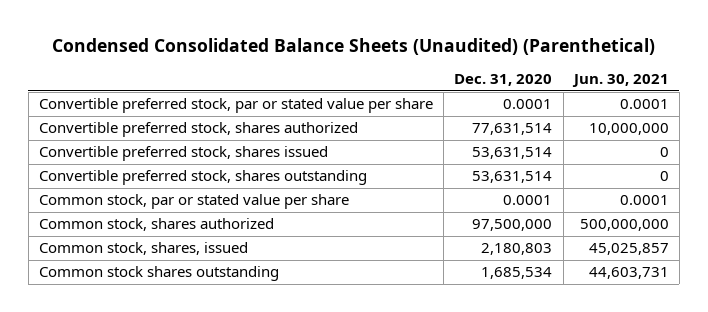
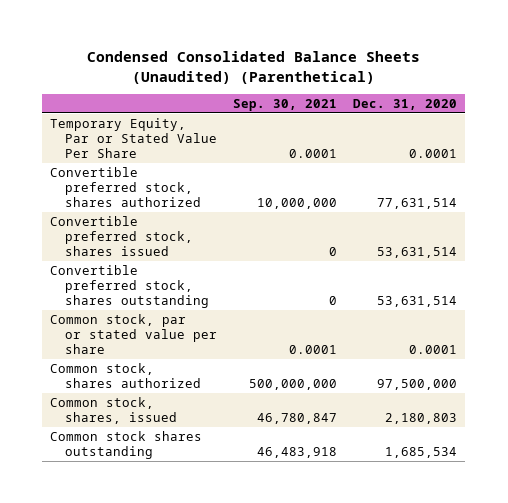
- | Dec. 31, 2020 | Jun. 30, 2021
+ | Sep. 30, 2021 | Dec. 31, 2020
- Convertible preferred stock, par or stated value per share | 0.0001 | 0.0001
+ Temporary Equity, Par or Stated Value Per Share | 0.0001 | 0.0001

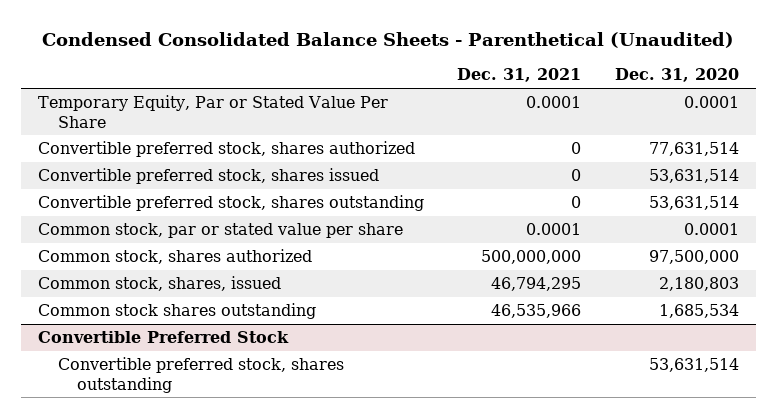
- Condensed Consolidated Balance Sheets (Unaudited) (Parenthetical)
+ Condensed Consolidated Balance Sheets - Parenthetical (Unaudited)
- | Sep. 30, 2021 | Dec. 31, 2020
+ | Dec. 31, 2021 | Dec. 31, 2020
+ Convertible Preferred Stock
+ Convertible preferred stock, shares outstanding | | 53,631,514

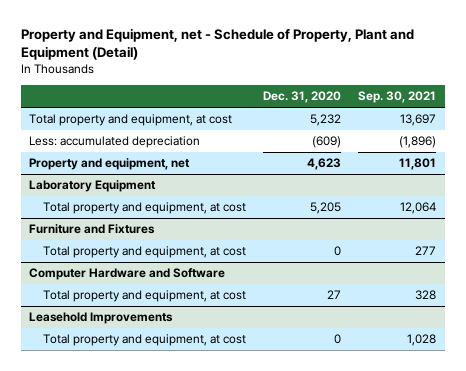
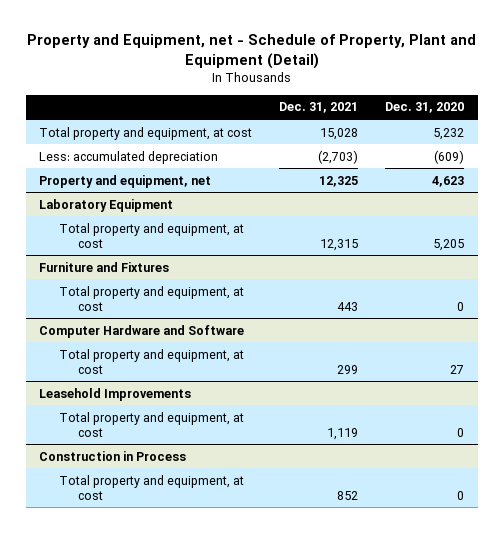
- | Dec. 31, 2020 | Sep. 30, 2021
+ | Dec. 31, 2021 | Dec. 31, 2020
+ Construction in Process
+ Total property and equipment, at cost | 852 | 0

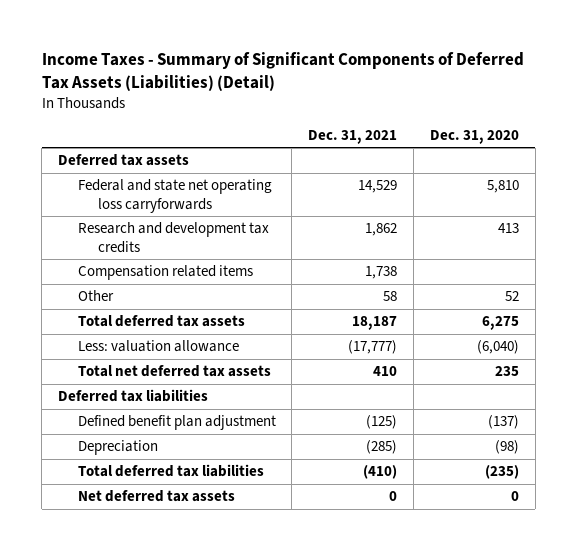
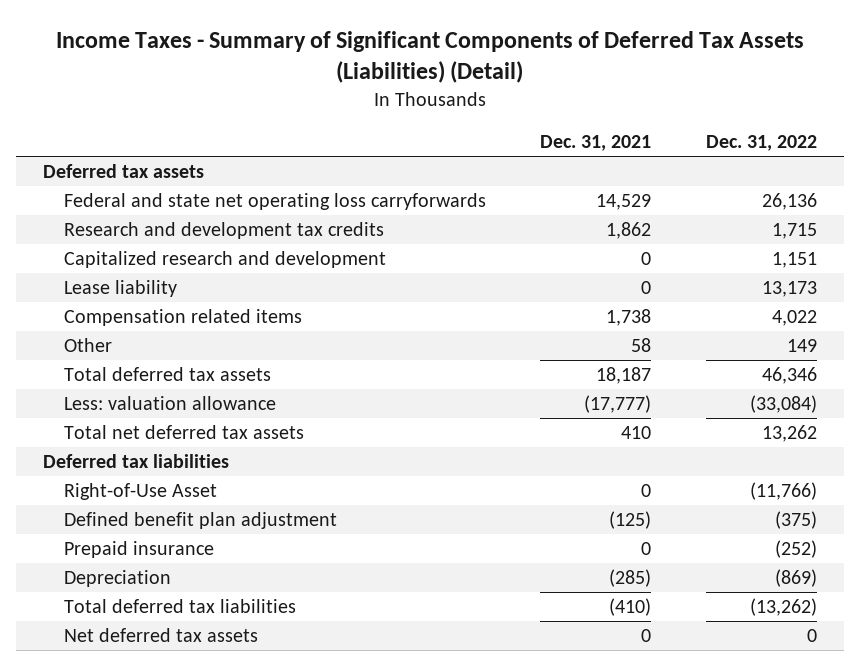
- | Dec. 31, 2021 | Dec. 31, 2020
+ | Dec. 31, 2021 | Dec. 31, 2022
+ Capitalized research and development | 0 | 1,151
+ Lease liability | 0 | 13,173
+ Right-of-Use Asset | 0 | (11,766)
+ Prepaid insurance | 0 | (252)

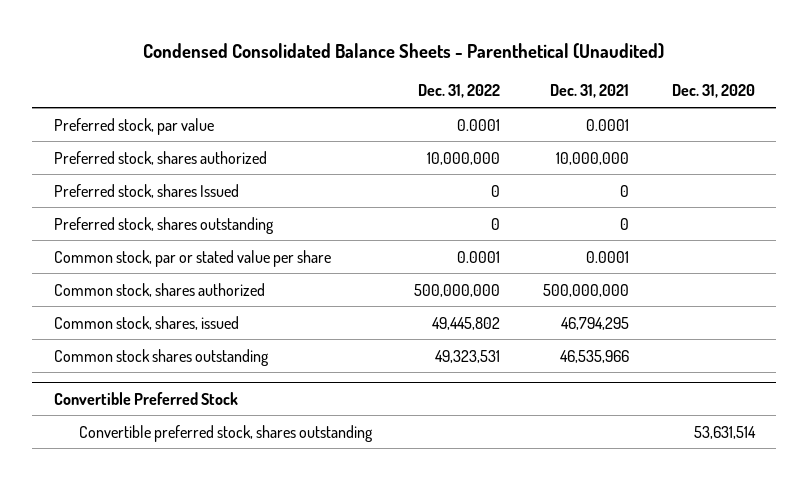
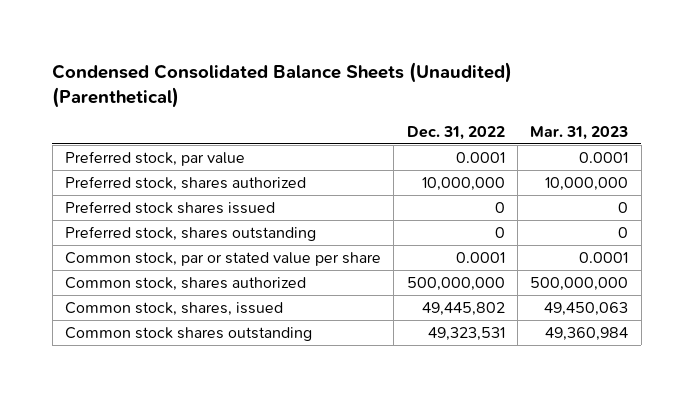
- Condensed Consolidated Balance Sheets - Parenthetical (Unaudited)
+ Condensed Consolidated Balance Sheets (Unaudited) (Parenthetical)
- | Dec. 31, 2022 | Dec. 31, 2021 | Dec. 31, 2020
+ | Dec. 31, 2022 | Mar. 31, 2023
- Preferred stock, shares Issued | 0 | 0 |
+ Preferred stock shares issued | 0 | 0
- Convertible Preferred Stock
- Convertible preferred stock, shares outstanding | | | 53,631,514

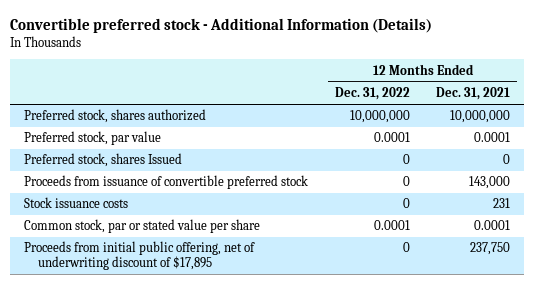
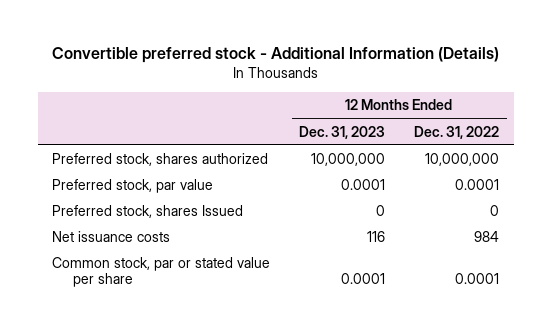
- | 12 Months Ended Dec. 31, 2022 | 12 Months Ended Dec. 31, 2021
+ | 12 Months Ended Dec. 31, 2023 | 12 Months Ended Dec. 31, 2022
- Proceeds from issuance of convertible preferred stock | 0 | 143,000
- Stock issuance costs | 0 | 231
+ Net issuance costs | 116 | 984
- Proceeds from initial public offering, net of underwriting discount of $17,895 | 0 | 237,750

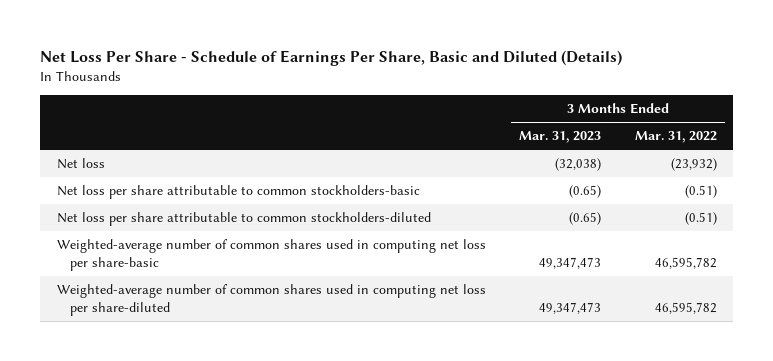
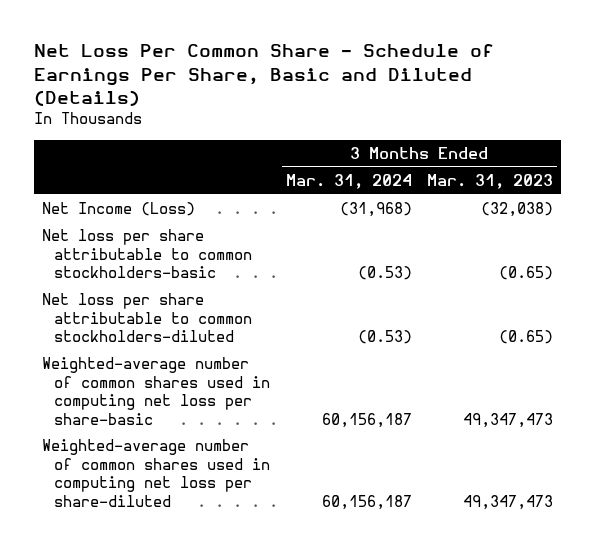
- Net Loss Per Share - Schedule of Earnings Per Share, Basic and Diluted (Details)
+ Net Loss Per Common Share - Schedule of Earnings Per Share, Basic and Diluted (Details)
- | 3 Months Ended Mar. 31, 2023 | 3 Months Ended Mar. 31, 2022
+ | 3 Months Ended Mar. 31, 2024 | 3 Months Ended Mar. 31, 2023
- Net loss | (32,038) | (23,932)
+ Net Income (Loss) | (31,968) | (32,038)

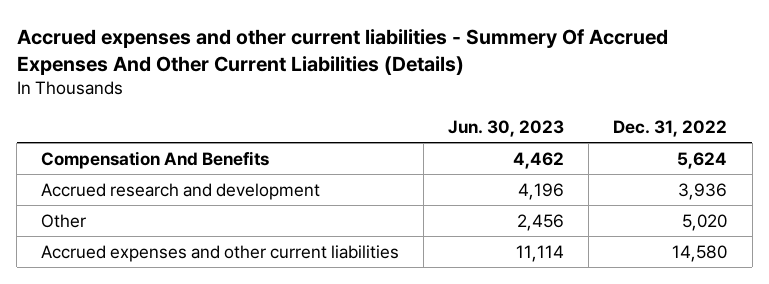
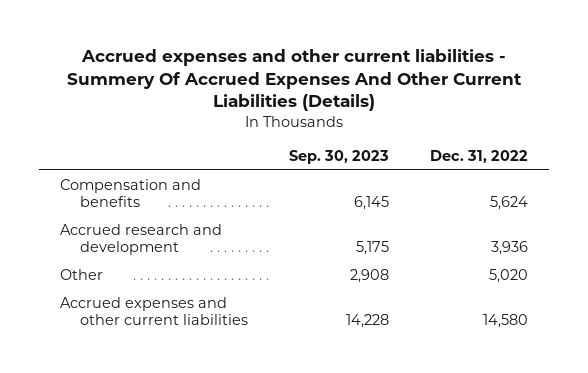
- | Jun. 30, 2023 | Dec. 31, 2022
+ | Sep. 30, 2023 | Dec. 31, 2022
- Compensation And Benefits | 4,462 | 5,624
+ Compensation and benefits | 6,145 | 5,624

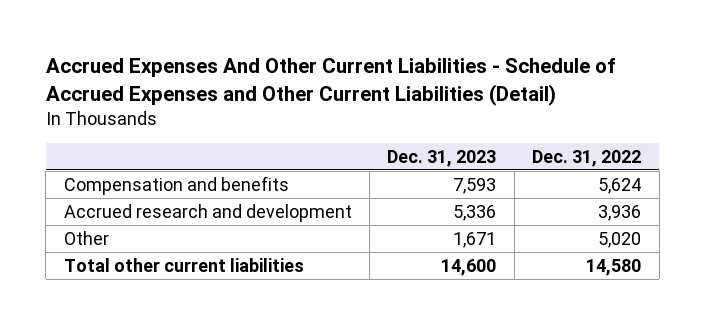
- Accrued expenses and other current liabilities - Summery Of Accrued Expenses And Other Current Liabilities (Details)
+ Accrued Expenses And Other Current Liabilities - Schedule of Accrued Expenses and Other Current Liabilities (Detail)
- | Sep. 30, 2023 | Dec. 31, 2022
+ | Dec. 31, 2023 | Dec. 31, 2022
- Accrued expenses and other current liabilities | 14,228 | 14,580
+ Total other current liabilities | 14,600 | 14,580

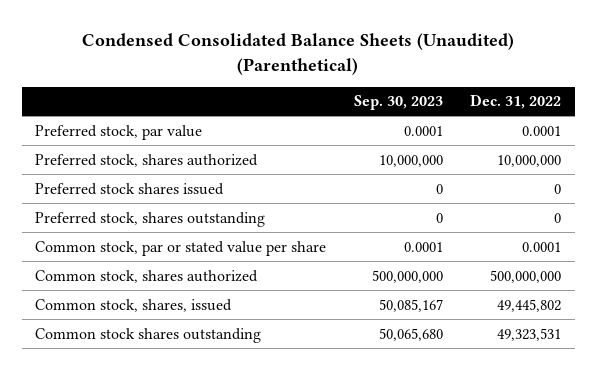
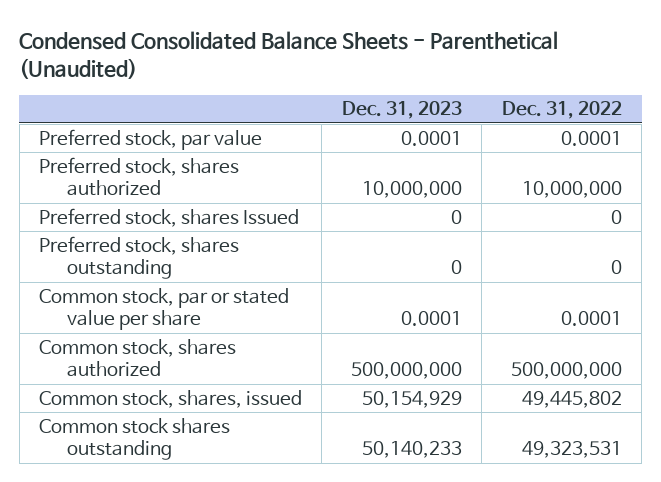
- Condensed Consolidated Balance Sheets (Unaudited) (Parenthetical)
+ Condensed Consolidated Balance Sheets - Parenthetical (Unaudited)
- | Sep. 30, 2023 | Dec. 31, 2022
+ | Dec. 31, 2023 | Dec. 31, 2022
- Preferred stock shares issued | 0 | 0
+ Preferred stock, shares Issued | 0 | 0

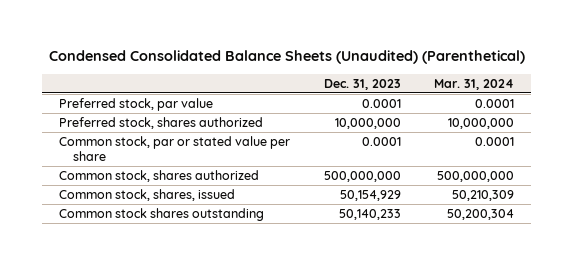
- Condensed Consolidated Balance Sheets - Parenthetical (Unaudited)
+ Condensed Consolidated Balance Sheets (Unaudited) (Parenthetical)
- | Dec. 31, 2023 | Dec. 31, 2022
+ | Dec. 31, 2023 | Mar. 31, 2024
- Preferred stock, shares Issued | 0 | 0
- Preferred stock, shares outstanding | 0 | 0

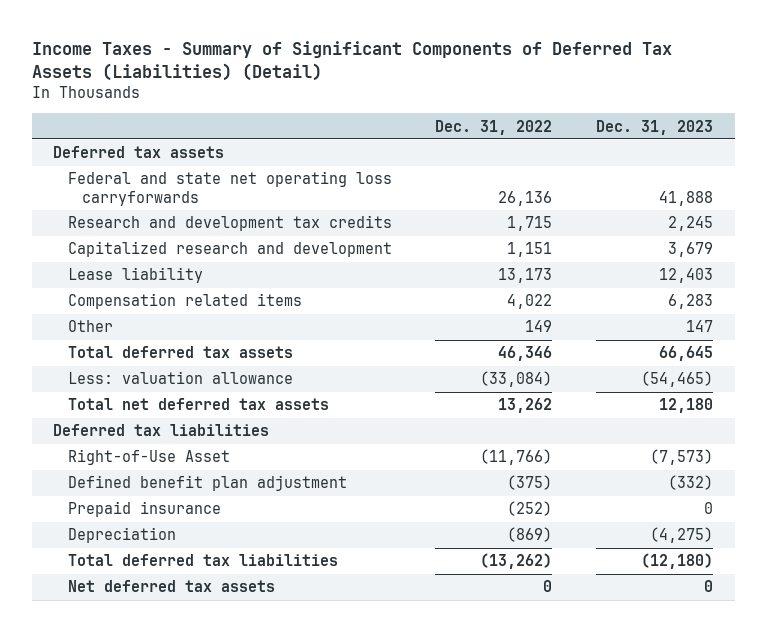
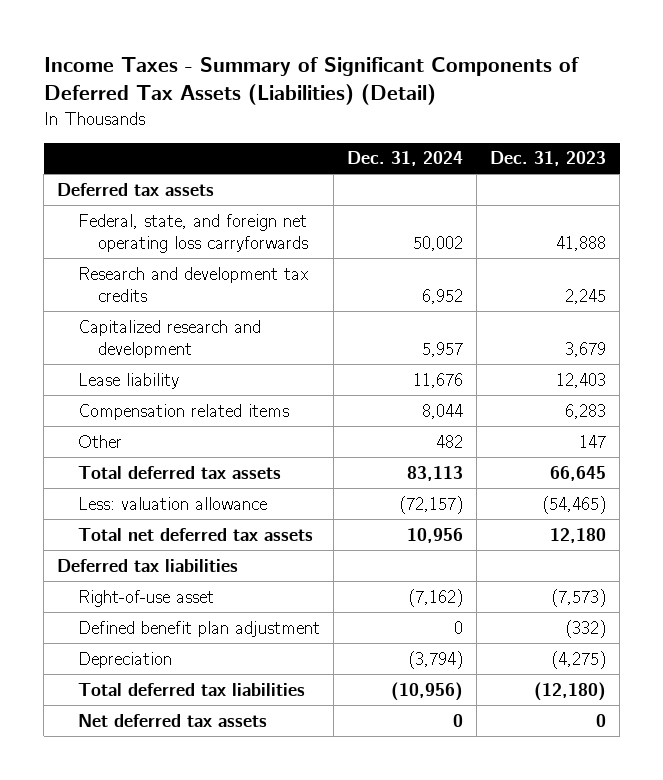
- | Dec. 31, 2022 | Dec. 31, 2023
+ | Dec. 31, 2024 | Dec. 31, 2023
- Federal and state net operating loss carryforwards | 26,136 | 41,888
+ Federal, state, and foreign net operating loss carryforwards | 50,002 | 41,888
- Right-of-Use Asset | (11,766) | (7,573)
+ Right-of-use asset | (7,162) | (7,573)
- Prepaid insurance | (252) | 0

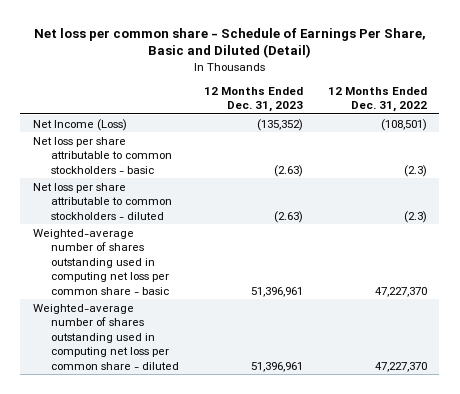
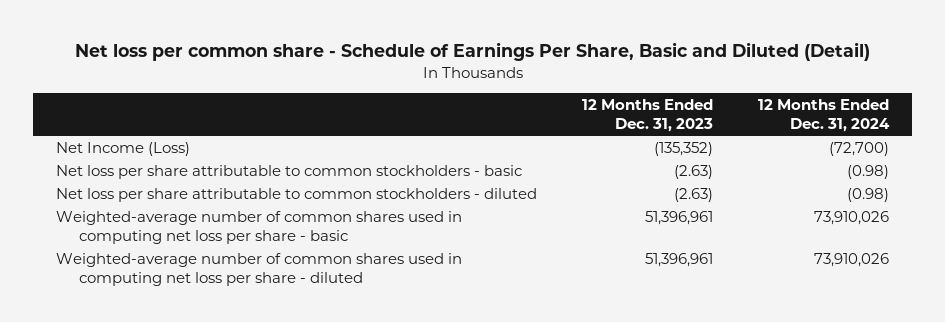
- | 12 Months Ended Dec. 31, 2023 | 12 Months Ended Dec. 31, 2022
+ | 12 Months Ended Dec. 31, 2023 | 12 Months Ended Dec. 31, 2024
- Weighted-average number of shares outstanding used in computing net loss per common share - basic | 51,396,961 | 47,227,370
- Weighted-average number of shares outstanding used in computing net loss per common share - diluted | 51,396,961 | 47,227,370
+ Weighted-average number of common shares used in computing net loss per share - basic | 51,396,961 | 73,910,026
+ Weighted-average number of common shares used in computing net loss per share - diluted | 51,396,961 | 73,910,026

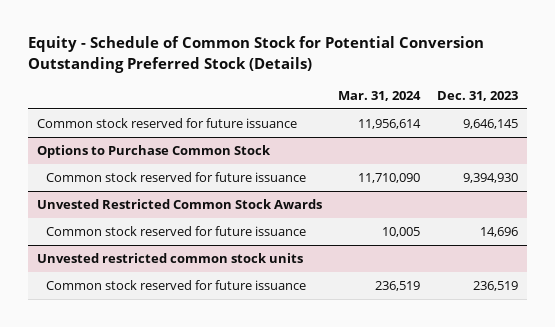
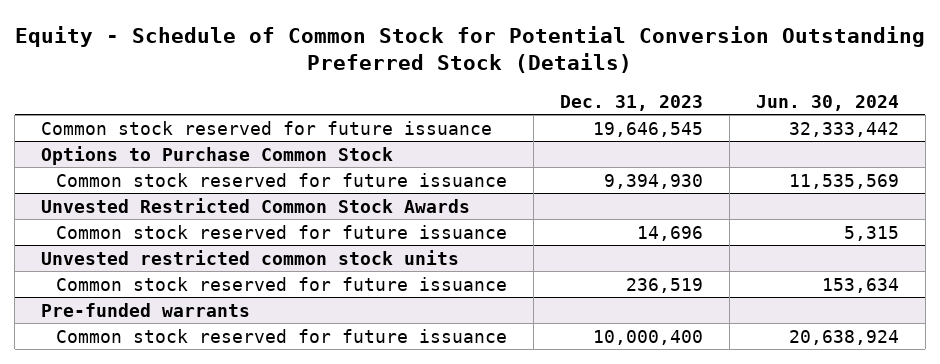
- | Mar. 31, 2024 | Dec. 31, 2023
+ | Dec. 31, 2023 | Jun. 30, 2024
- Common stock reserved for future issuance | 11,956,614 | 9,646,145
+ Common stock reserved for future issuance | 19,646,545 | 32,333,442
+ Pre-funded warrants
+ Common stock reserved for future issuance | 10,000,400 | 20,638,924

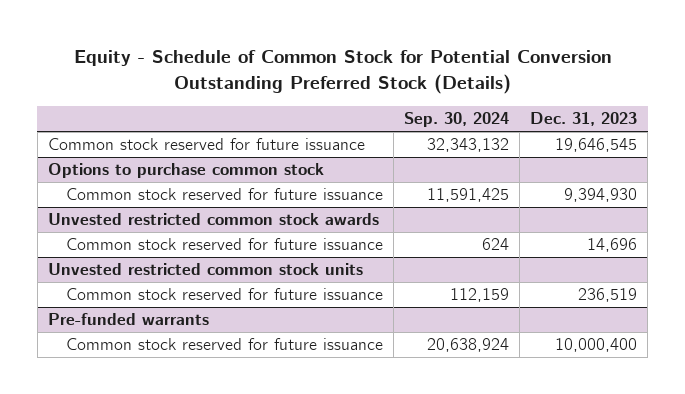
- | Dec. 31, 2023 | Jun. 30, 2024
+ | Sep. 30, 2024 | Dec. 31, 2023
- Options to Purchase Common Stock
+ Options to purchase common stock
- Unvested Restricted Common Stock Awards
+ Unvested restricted common stock awards

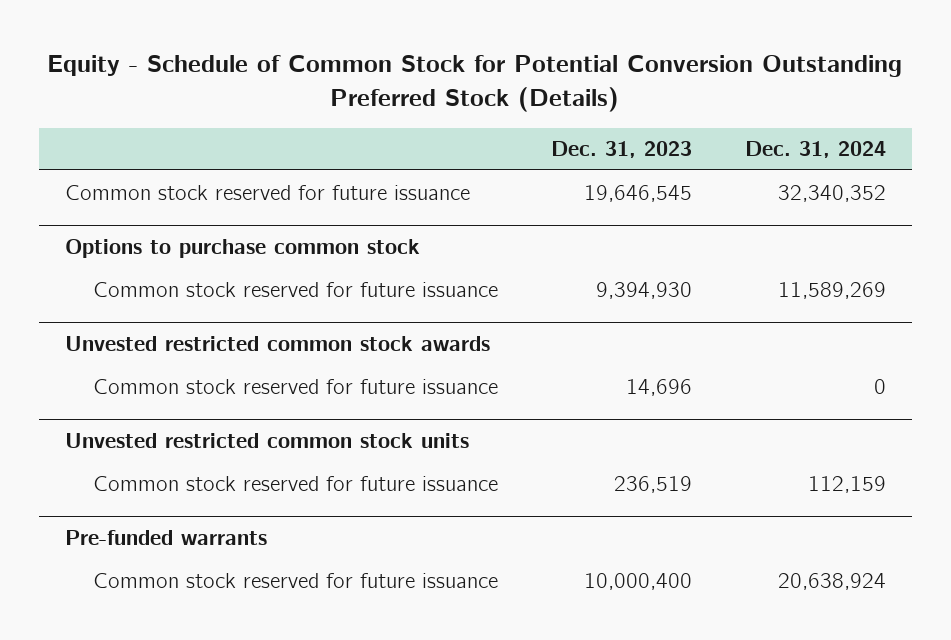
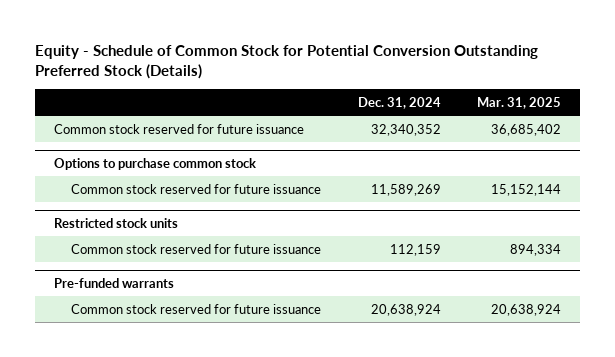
- | Dec. 31, 2023 | Dec. 31, 2024
+ | Dec. 31, 2024 | Mar. 31, 2025
- Unvested restricted common stock awards
- Common stock reserved for future issuance | 14,696 | 0
- Unvested restricted common stock units
+ Restricted stock units

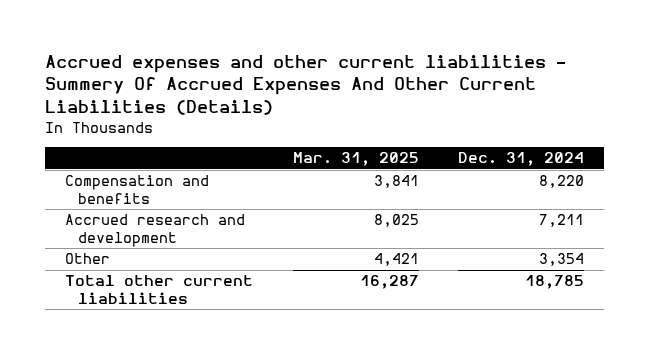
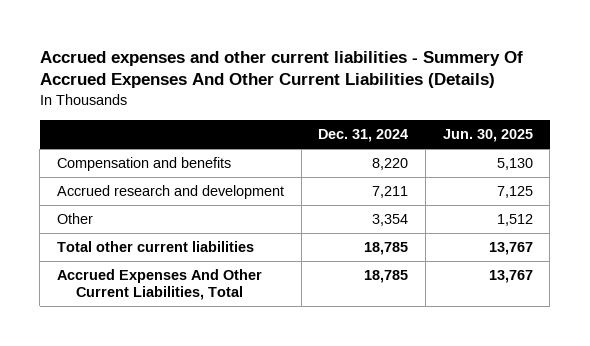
- | Mar. 31, 2025 | Dec. 31, 2024
+ | Dec. 31, 2024 | Jun. 30, 2025
+ Accrued Expenses And Other Current Liabilities, Total | 18,785 | 13,767

